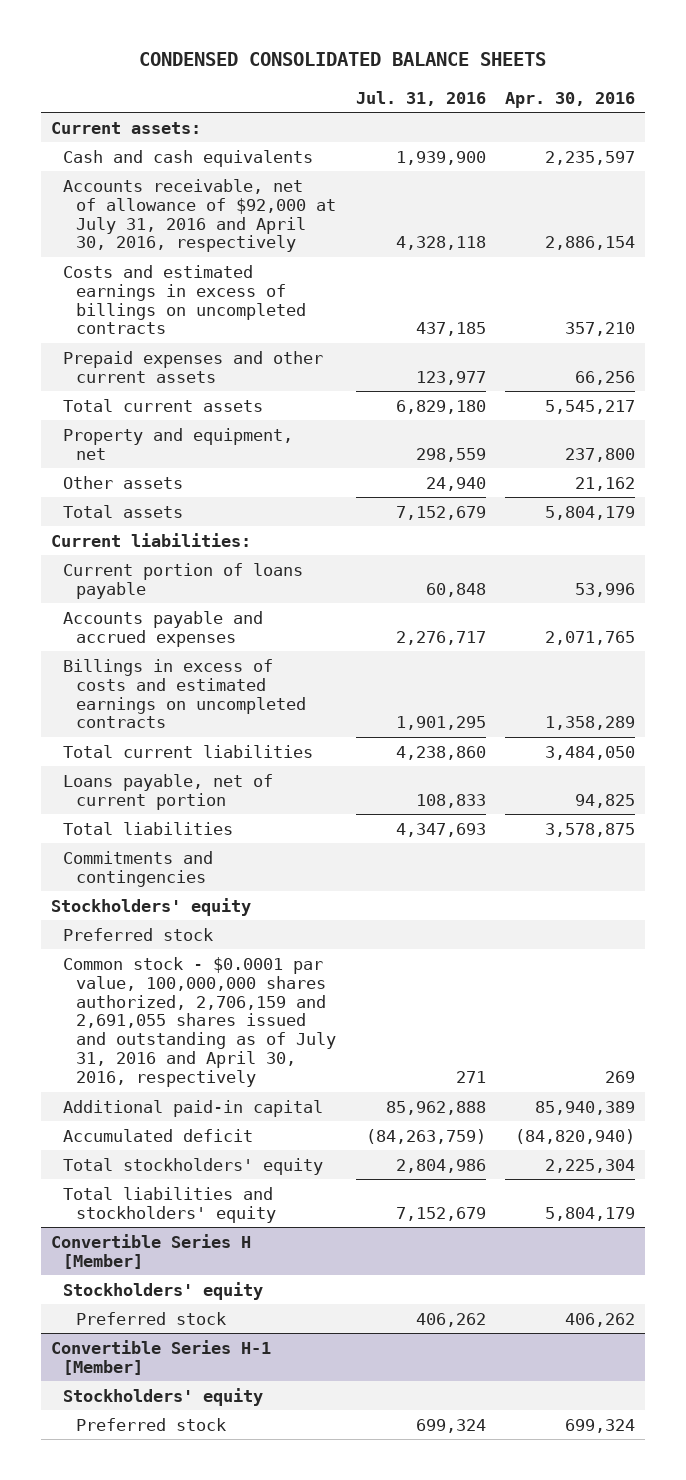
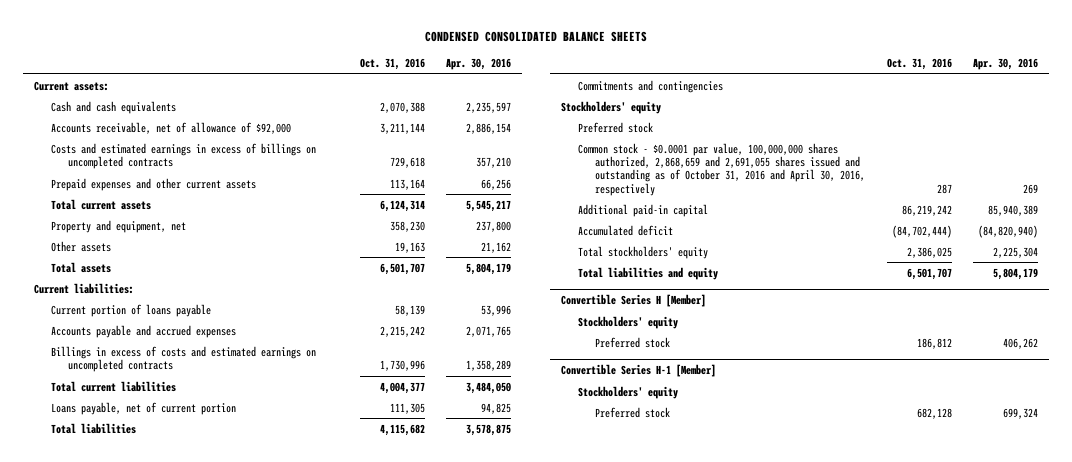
- | Jul. 31, 2016 | Apr. 30, 2016
+ | Oct. 31, 2016 | Apr. 30, 2016
- Accounts receivable, net of allowance of $92,000 at July 31, 2016 and April 30, 2016, respectively | 4,328,118 | 2,886,154
+ Accounts receivable, net of allowance of $92,000 | 3,211,144 | 2,886,154
- Common stock - $0.0001 par value, 100,000,000 shares authorized, 2,706,159 and 2,691,055 shares issued and outstanding as of July 31, 2016 and April 30, 2016, respectively | 271 | 269
+ Common stock - $0.0001 par value, 100,000,000 shares authorized, 2,868,659 and 2,691,055 shares issued and outstanding as of October 31, 2016 and April 30, 2016, respectively | 287 | 269
- Total liabilities and stockholders' equity | 7,152,679 | 5,804,179
+ Total liabilities and equity | 6,501,707 | 5,804,179

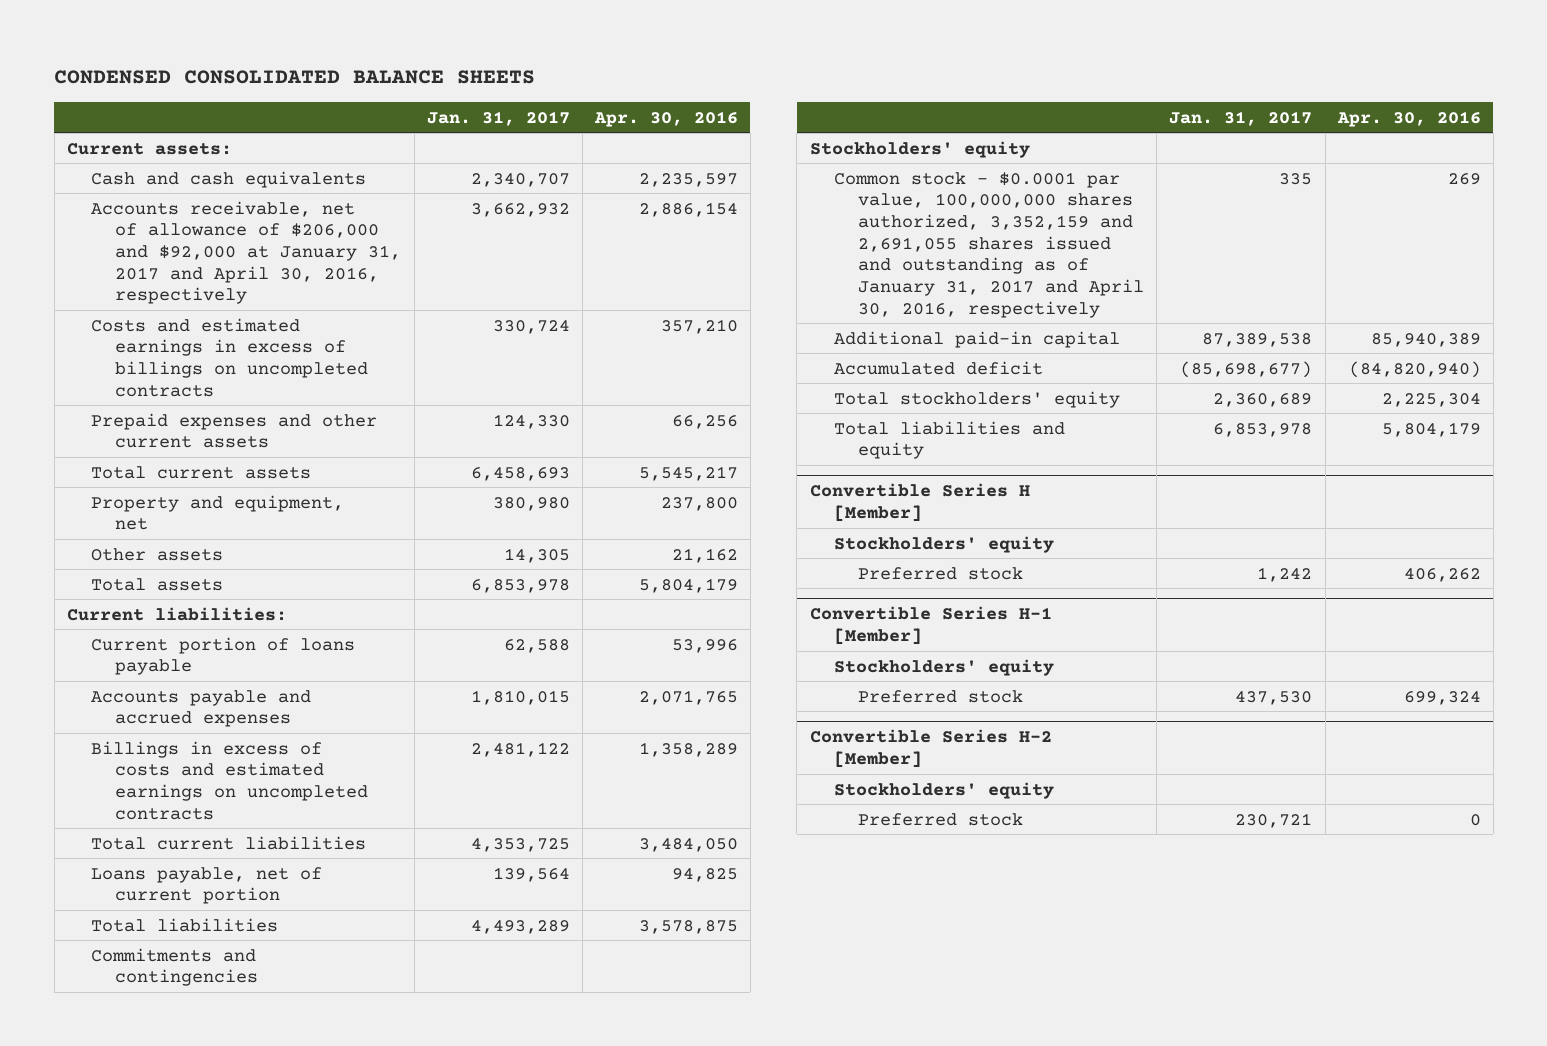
- | Oct. 31, 2016 | Apr. 30, 2016
+ | Jan. 31, 2017 | Apr. 30, 2016
- Accounts receivable, net of allowance of $92,000 | 3,211,144 | 2,886,154
+ Accounts receivable, net of allowance of $206,000 and $92,000 at January 31, 2017 and April 30, 2016, respectively | 3,662,932 | 2,886,154
- Preferred stock
- Common stock - $0.0001 par value, 100,000,000 shares authorized, 2,868,659 and 2,691,055 shares issued and outstanding as of October 31, 2016 and April 30, 2016, respectively | 287 | 269
+ Common stock - $0.0001 par value, 100,000,000 shares authorized, 3,352,159 and 2,691,055 shares issued and outstanding as of January 31, 2017 and April 30, 2016, respectively | 335 | 269
+ Convertible Series H-2 [Member]
+ Stockholders' equity
+ Preferred stock | 230,721 | 0

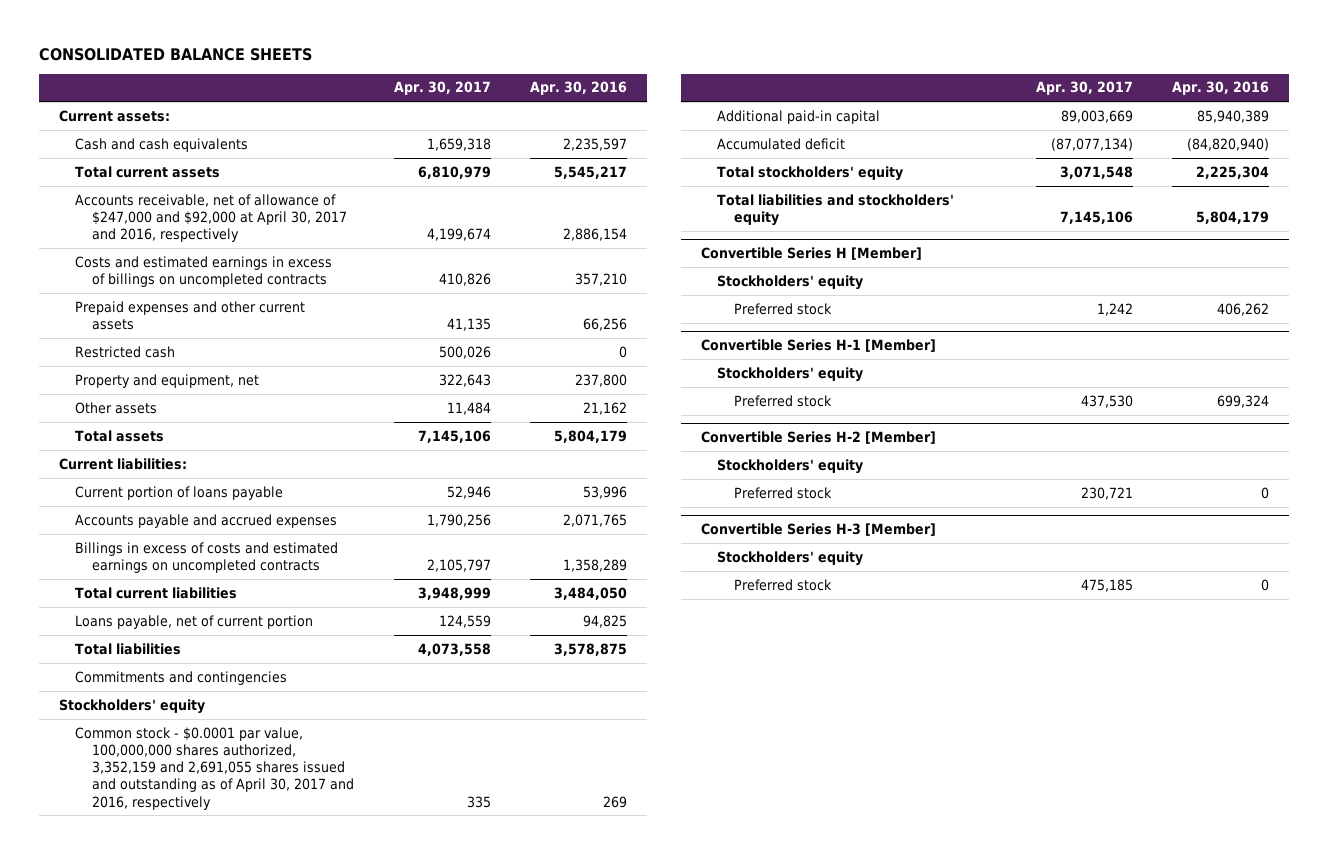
- CONDENSED CONSOLIDATED BALANCE SHEETS
+ CONSOLIDATED BALANCE SHEETS
- | Jan. 31, 2017 | Apr. 30, 2016
+ | Apr. 30, 2017 | Apr. 30, 2016
- Accounts receivable, net of allowance of $206,000 and $92,000 at January 31, 2017 and April 30, 2016, respectively | 3,662,932 | 2,886,154
moved up: Total current assets | 6,810,979 | 5,545,217
+ Accounts receivable, net of allowance of $247,000 and $92,000 at April 30, 2017 and 2016, respectively | 4,199,674 | 2,886,154
+ Restricted cash | 500,026 | 0
- Common stock - $0.0001 par value, 100,000,000 shares authorized, 3,352,159 and 2,691,055 shares issued and outstanding as of January 31, 2017 and April 30, 2016, respectively | 335 | 269
+ Common stock - $0.0001 par value, 100,000,000 shares authorized, 3,352,159 and 2,691,055 shares issued and outstanding as of April 30, 2017 and 2016, respectively | 335 | 269
- Total liabilities and equity | 6,853,978 | 5,804,179
+ Total liabilities and stockholders' equity | 7,145,106 | 5,804,179
+ Convertible Series H-3 [Member]
+ Stockholders' equity
+ Preferred stock | 475,185 | 0

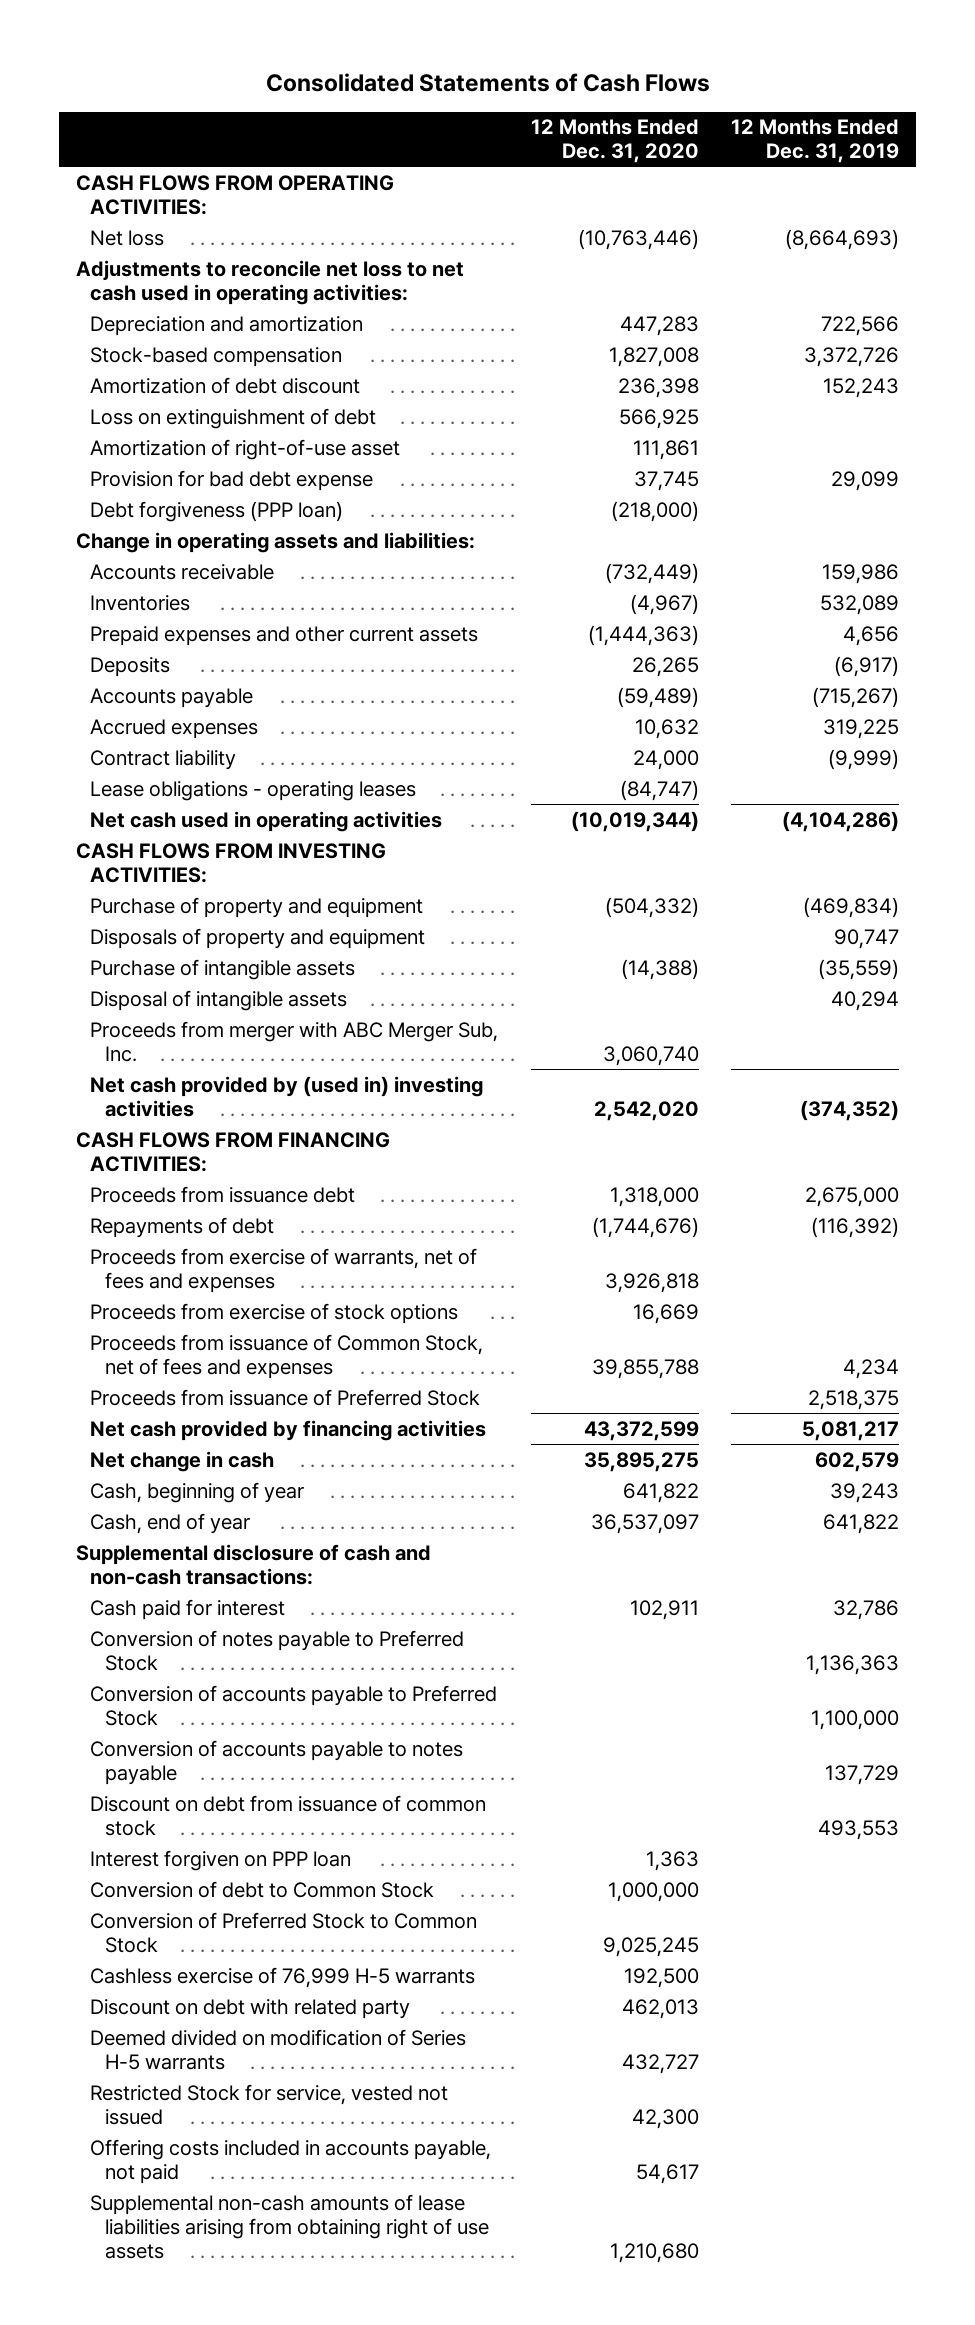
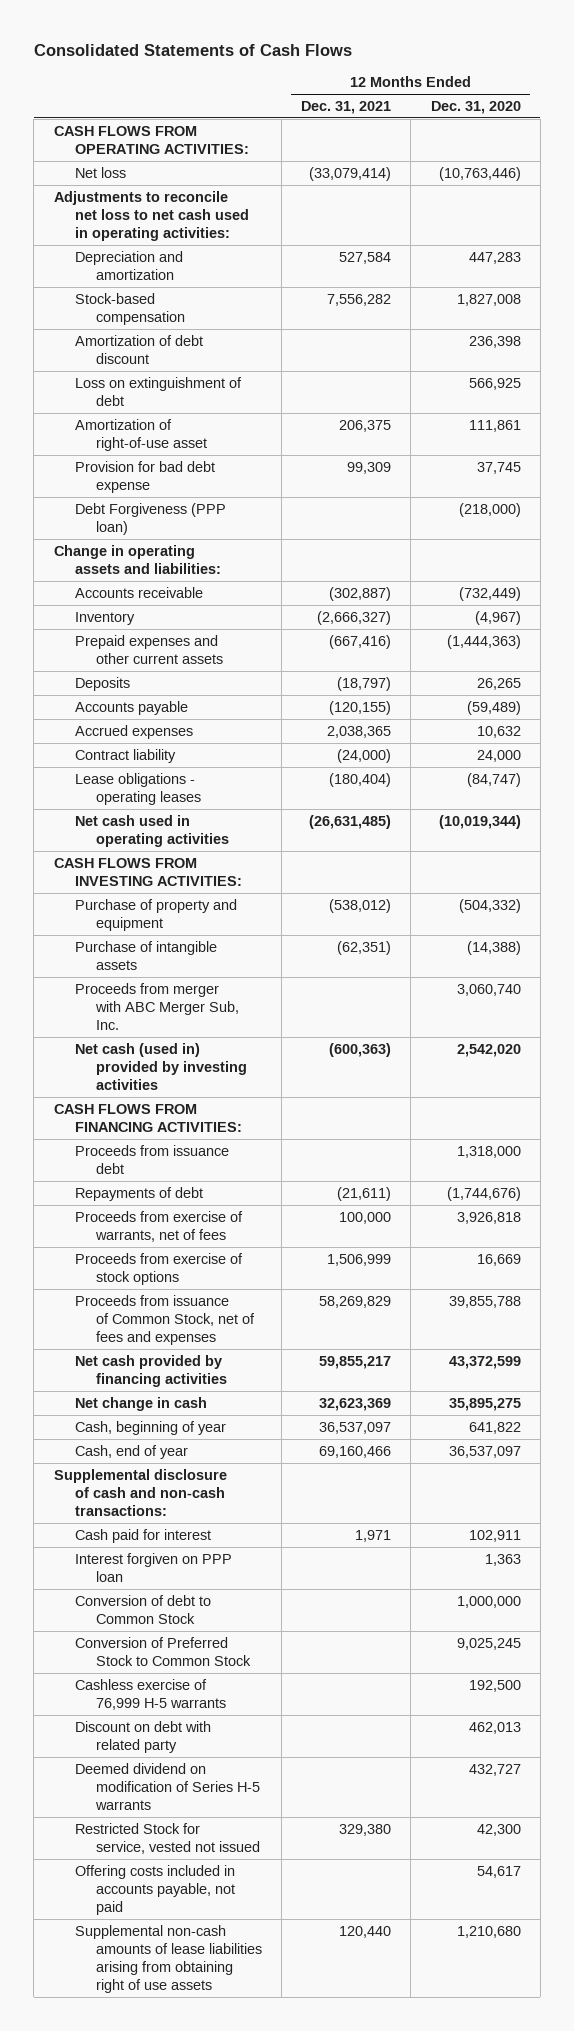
- | 12 Months Ended Dec. 31, 2020 | 12 Months Ended Dec. 31, 2019
+ | 12 Months Ended Dec. 31, 2021 | 12 Months Ended Dec. 31, 2020
- Debt forgiveness (PPP loan) | (218,000) |
+ Debt Forgiveness (PPP loan) | | (218,000)
- Inventories | (4,967) | 532,089
+ Inventory | (2,666,327) | (4,967)
- Disposals of property and equipment | | 90,747
- Disposal of intangible assets | | 40,294
- Net cash provided by (used in) investing activities | 2,542,020 | (374,352)
+ Net cash (used in) provided by investing activities | (600,363) | 2,542,020
- Proceeds from exercise of warrants, net of fees and expenses | 3,926,818 |
+ Proceeds from exercise of warrants, net of fees | 100,000 | 3,926,818
- Proceeds from issuance of Preferred Stock | | 2,518,375
- Conversion of notes payable to Preferred Stock | | 1,136,363
- Conversion of accounts payable to Preferred Stock | | 1,100,000
- Conversion of accounts payable to notes payable | | 137,729
- Discount on debt from issuance of common stock | | 493,553
- Deemed divided on modification of Series H-5 warrants | 432,727 |
+ Deemed dividend on modification of Series H-5 warrants | | 432,727

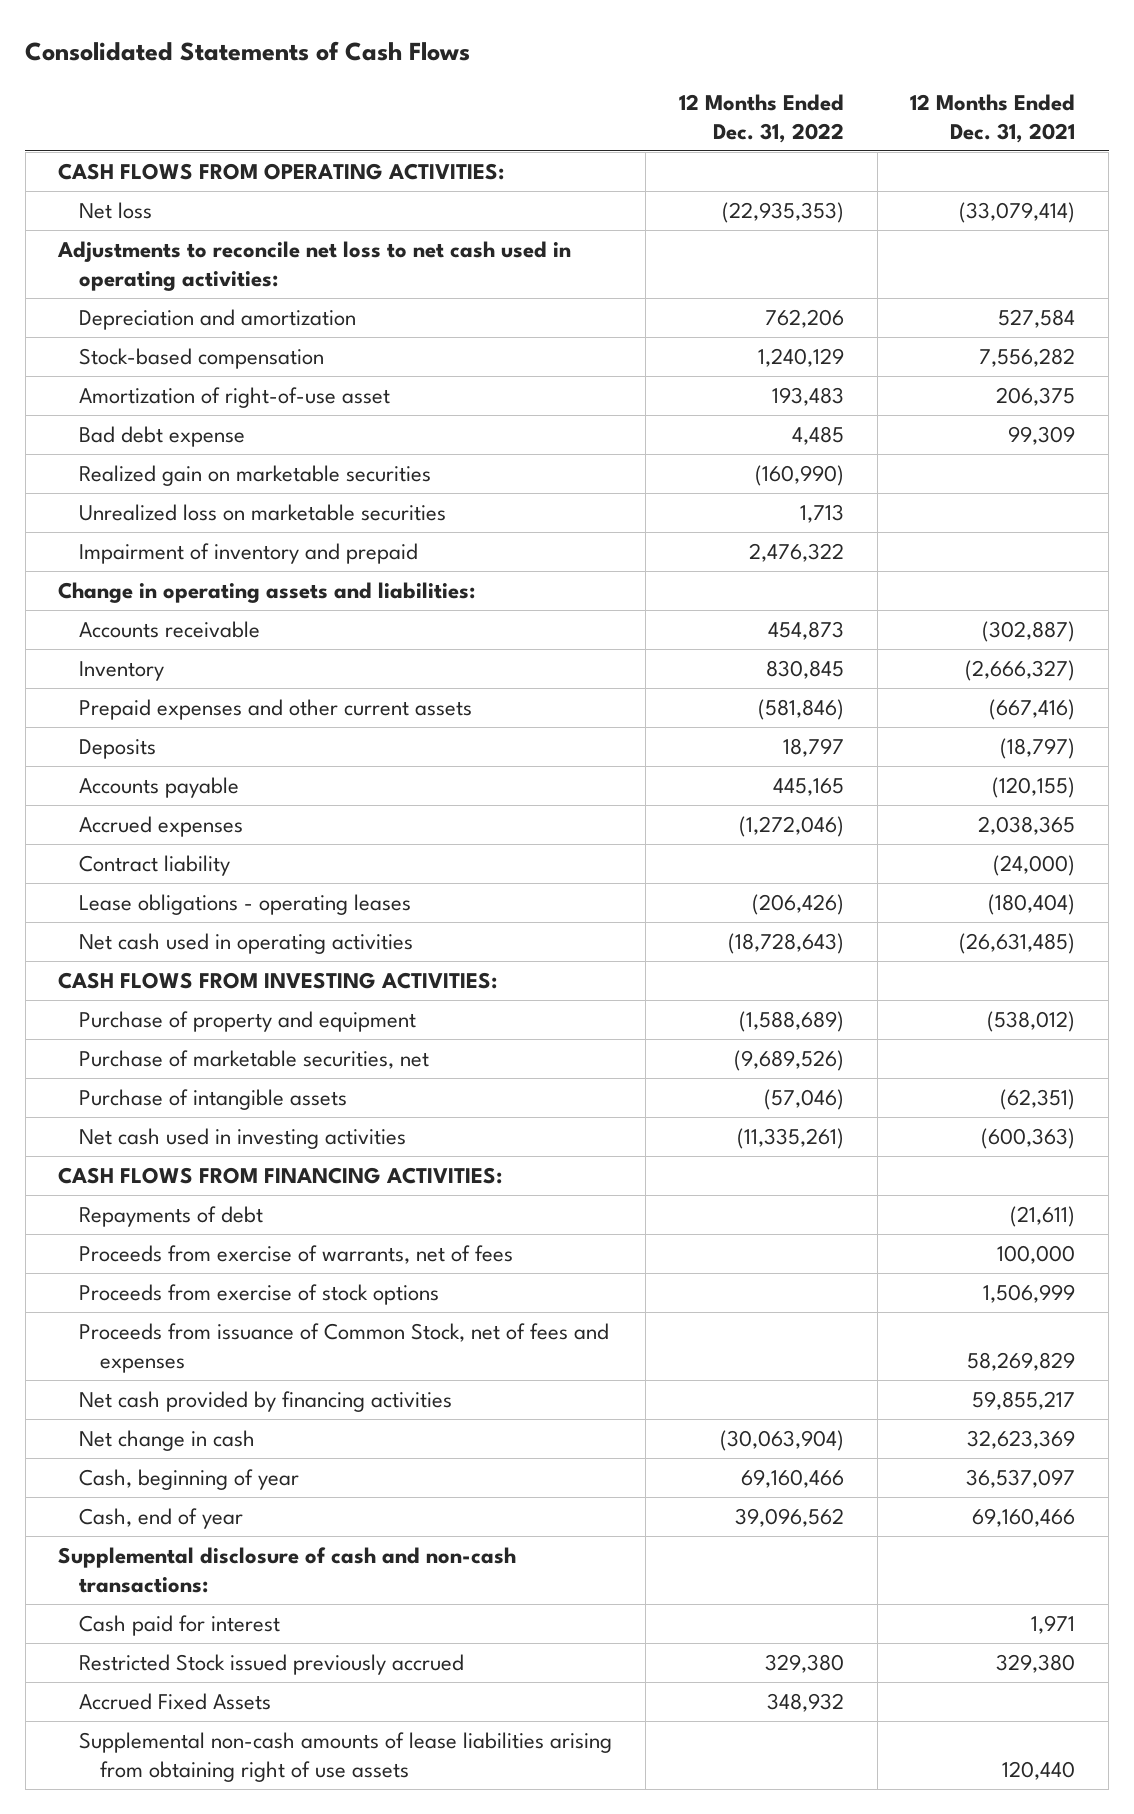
- | 12 Months Ended Dec. 31, 2021 | 12 Months Ended Dec. 31, 2020
+ | 12 Months Ended Dec. 31, 2022 | 12 Months Ended Dec. 31, 2021
- Amortization of debt discount | | 236,398
- Loss on extinguishment of debt | | 566,925
- Provision for bad debt expense | 99,309 | 37,745
- Debt Forgiveness (PPP loan) | | (218,000)
+ Bad debt expense | 4,485 | 99,309
+ Realized gain on marketable securities | (160,990) |
+ Unrealized loss on marketable securities | 1,713 |
+ Impairment of inventory and prepaid | 2,476,322 |
+ Purchase of marketable securities, net | (9,689,526) |
- Proceeds from merger with ABC Merger Sub, Inc. | | 3,060,740
- Net cash (used in) provided by investing activities | (600,363) | 2,542,020
+ Net cash used in investing activities | (11,335,261) | (600,363)
- Proceeds from issuance debt | | 1,318,000
- Interest forgiven on PPP loan | | 1,363
- Conversion of debt to Common Stock | | 1,000,000
- Conversion of Preferred Stock to Common Stock | | 9,025,245
- Cashless exercise of 76,999 H-5 warrants | | 192,500
- Discount on debt with related party | | 462,013
- Deemed dividend on modification of Series H-5 warrants | | 432,727
- Restricted Stock for service, vested not issued | 329,380 | 42,300
- Offering costs included in accounts payable, not paid | | 54,617
+ Restricted Stock issued previously accrued | 329,380 | 329,380
+ Accrued Fixed Assets | 348,932 |

